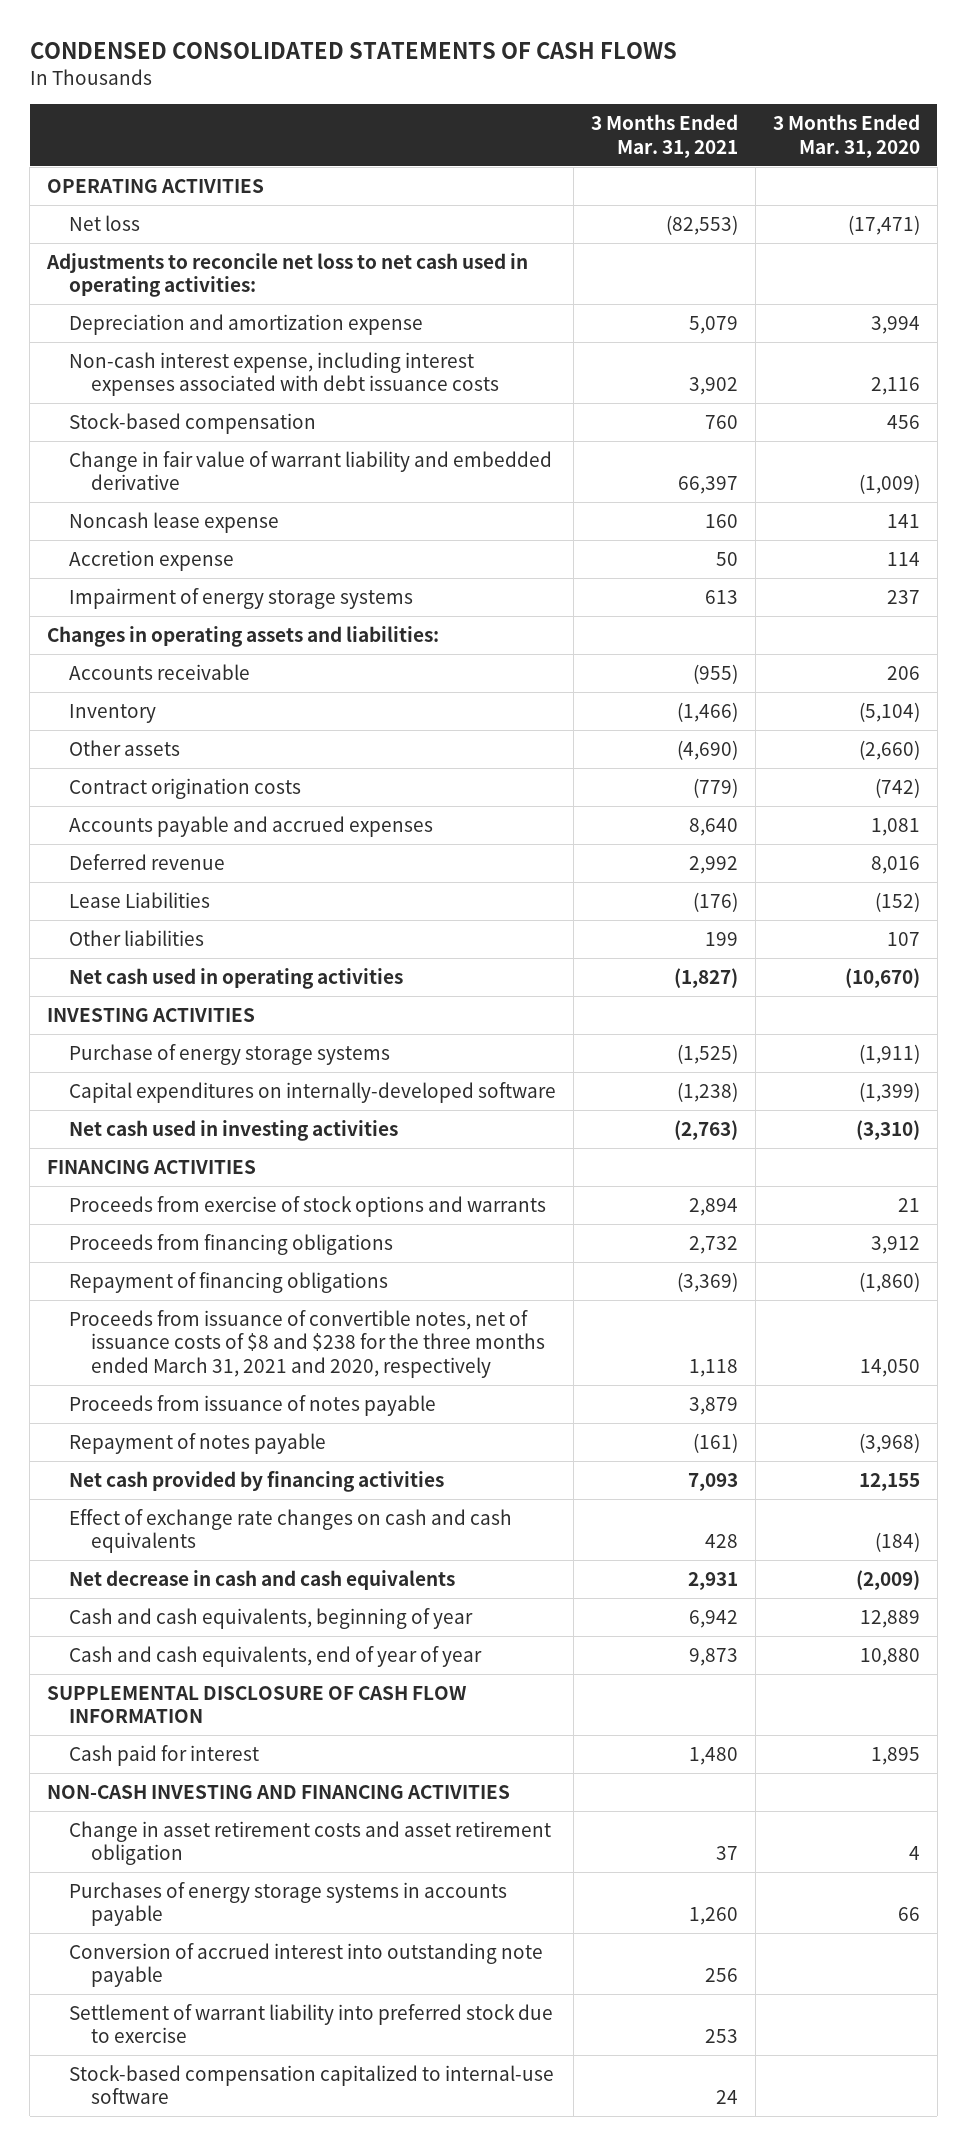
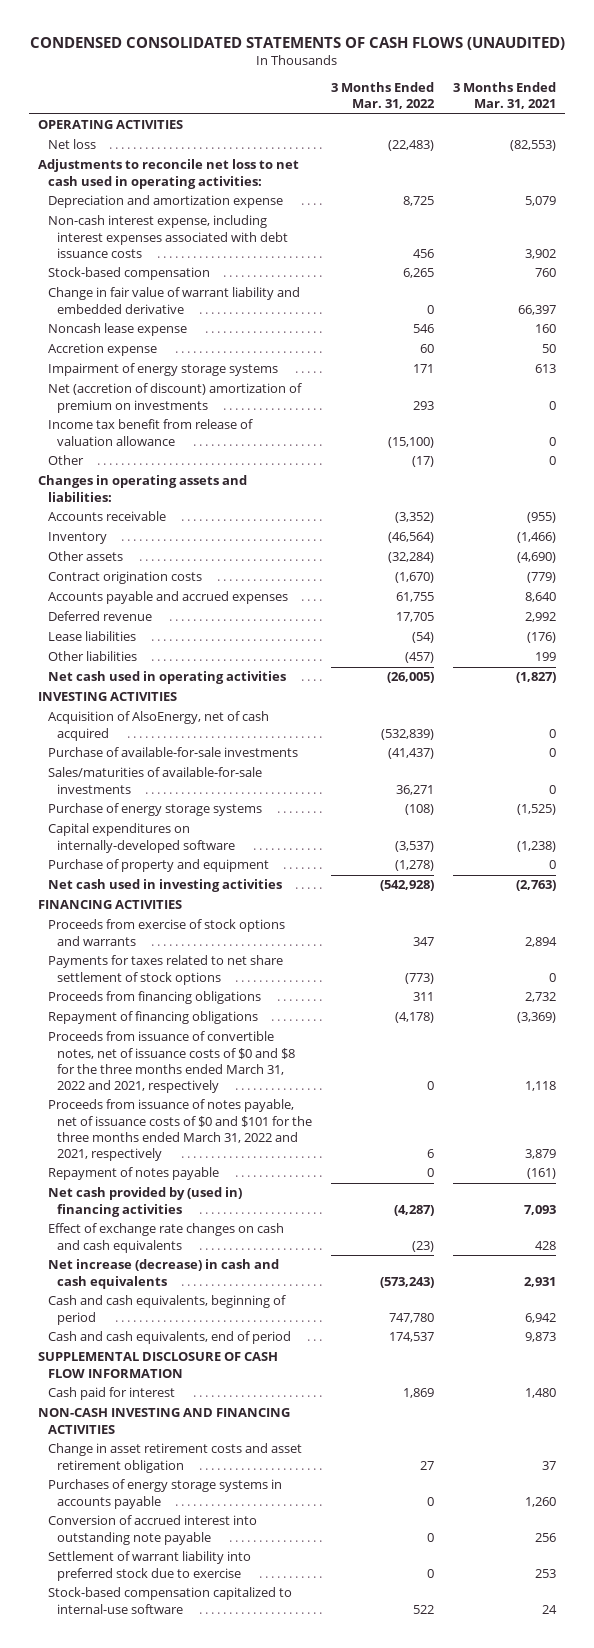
- CONDENSED CONSOLIDATED STATEMENTS OF CASH FLOWS
+ CONDENSED CONSOLIDATED STATEMENTS OF CASH FLOWS (UNAUDITED)
- | 3 Months Ended Mar. 31, 2021 | 3 Months Ended Mar. 31, 2020
+ | 3 Months Ended Mar. 31, 2022 | 3 Months Ended Mar. 31, 2021
+ Net (accretion of discount) amortization of premium on investments | 293 | 0
+ Income tax benefit from release of valuation allowance | (15,100) | 0
+ Other | (17) | 0
- Lease Liabilities | (176) | (152)
+ Lease liabilities | (54) | (176)
+ Acquisition of AlsoEnergy, net of cash acquired | (532,839) | 0
+ Purchase of available-for-sale investments | (41,437) | 0
+ Sales/maturities of available-for-sale investments | 36,271 | 0
+ Purchase of property and equipment | (1,278) | 0
+ Payments for taxes related to net share settlement of stock options | (773) | 0
- Proceeds from issuance of convertible notes, net of issuance costs of $8 and $238 for the three months ended March 31, 2021 and 2020, respectively | 1,118 | 14,050
- Proceeds from issuance of notes payable | 3,879 |
+ Proceeds from issuance of convertible notes, net of issuance costs of $0 and $8 for the three months ended March 31, 2022 and 2021, respectively | 0 | 1,118
+ Proceeds from issuance of notes payable, net of issuance costs of $0 and $101 for the three months ended March 31, 2022 and 2021, respectively | 6 | 3,879
- Net cash provided by financing activities | 7,093 | 12,155
+ Net cash provided by (used in) financing activities | (4,287) | 7,093
- Net decrease in cash and cash equivalents | 2,931 | (2,009)
- Cash and cash equivalents, beginning of year | 6,942 | 12,889
- Cash and cash equivalents, end of year of year | 9,873 | 10,880
+ Net increase (decrease) in cash and cash equivalents | (573,243) | 2,931
+ Cash and cash equivalents, beginning of period | 747,780 | 6,942
+ Cash and cash equivalents, end of period | 174,537 | 9,873

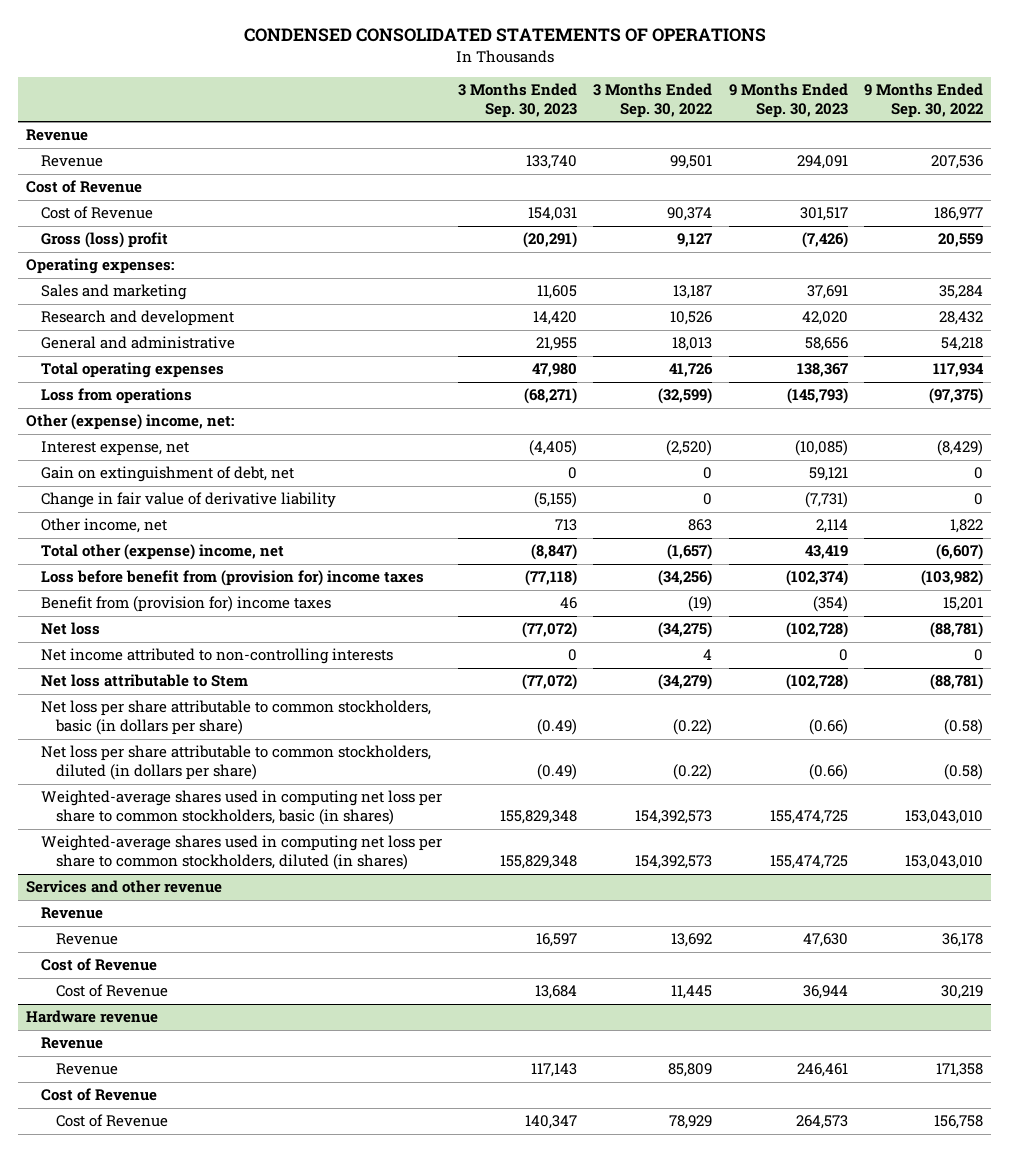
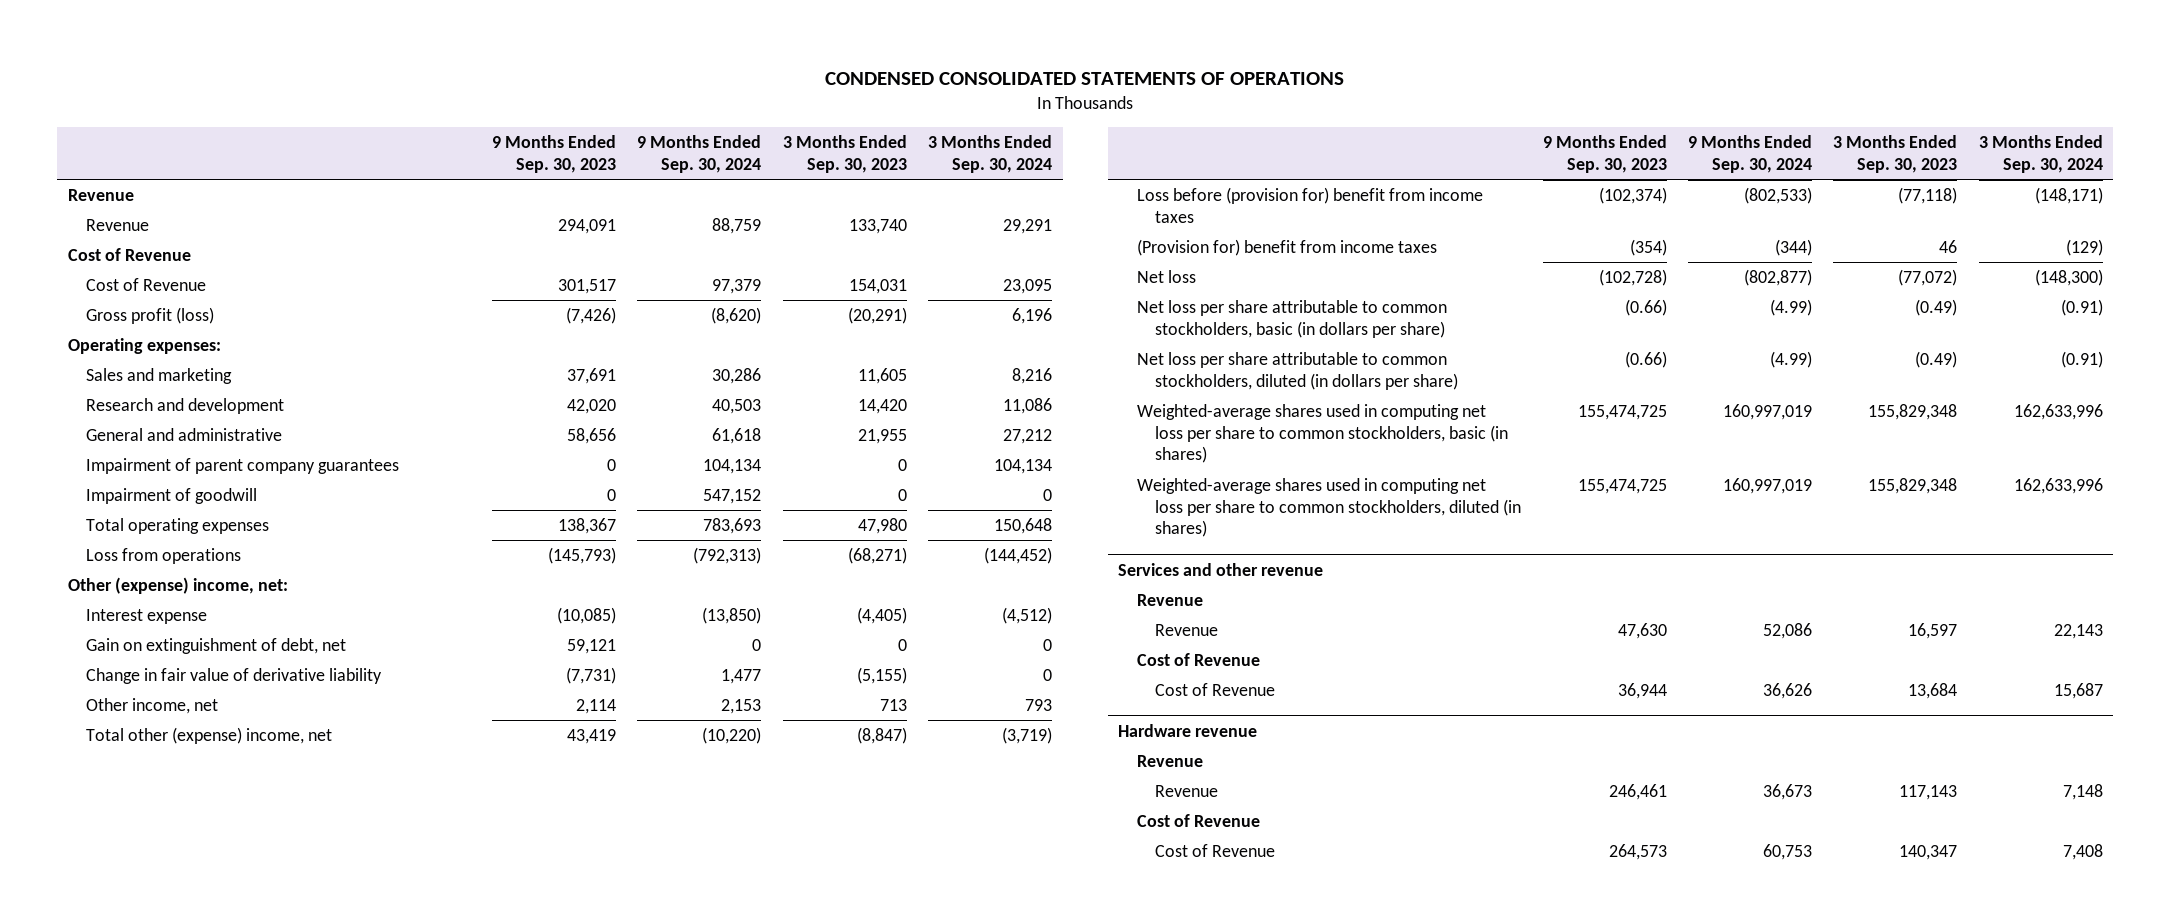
- | 3 Months Ended Sep. 30, 2023 | 3 Months Ended Sep. 30, 2022 | 9 Months Ended Sep. 30, 2023 | 9 Months Ended Sep. 30, 2022
+ | 9 Months Ended Sep. 30, 2023 | 9 Months Ended Sep. 30, 2024 | 3 Months Ended Sep. 30, 2023 | 3 Months Ended Sep. 30, 2024
- Gross (loss) profit | (20,291) | 9,127 | (7,426) | 20,559
+ Gross profit (loss) | (7,426) | (8,620) | (20,291) | 6,196
+ Impairment of parent company guarantees | 0 | 104,134 | 0 | 104,134
+ Impairment of goodwill | 0 | 547,152 | 0 | 0
- Interest expense, net | (4,405) | (2,520) | (10,085) | (8,429)
+ Interest expense | (10,085) | (13,850) | (4,405) | (4,512)
- Loss before benefit from (provision for) income taxes | (77,118) | (34,256) | (102,374) | (103,982)
- Benefit from (provision for) income taxes | 46 | (19) | (354) | 15,201
+ Loss before (provision for) benefit from income taxes | (102,374) | (802,533) | (77,118) | (148,171)
+ (Provision for) benefit from income taxes | (354) | (344) | 46 | (129)
- Net income attributed to non-controlling interests | 0 | 4 | 0 | 0
- Net loss attributable to Stem | (77,072) | (34,279) | (102,728) | (88,781)

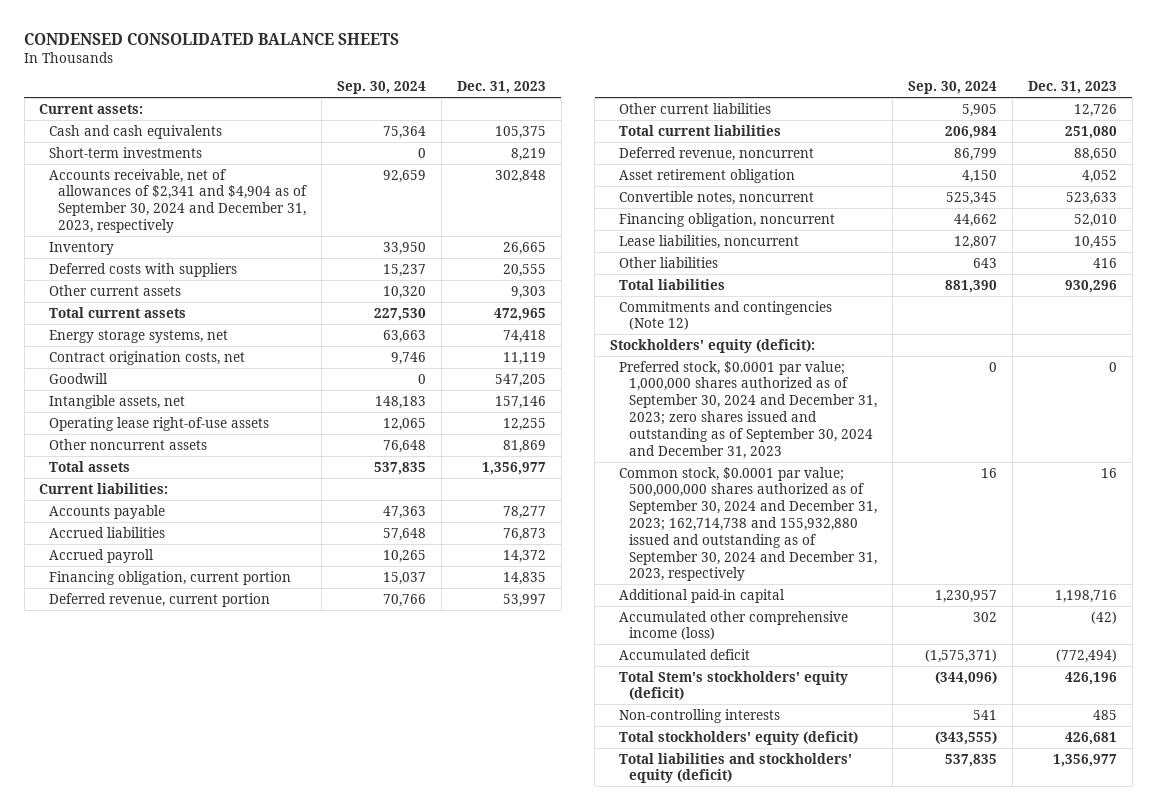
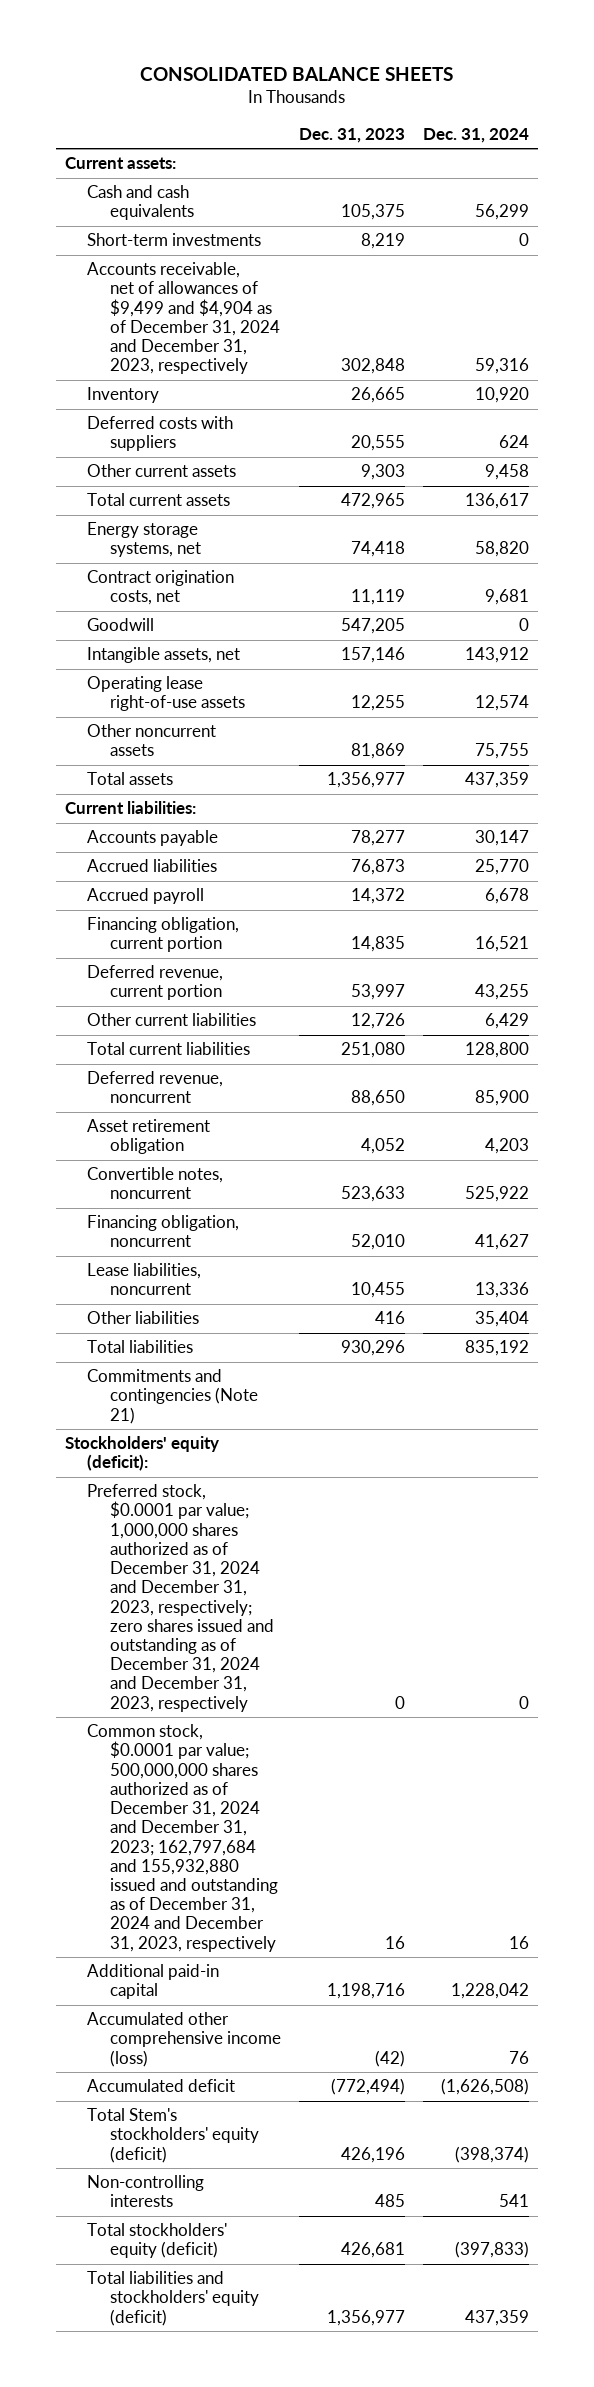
- CONDENSED CONSOLIDATED BALANCE SHEETS
+ CONSOLIDATED BALANCE SHEETS
- | Sep. 30, 2024 | Dec. 31, 2023
+ | Dec. 31, 2023 | Dec. 31, 2024
- Accounts receivable, net of allowances of $2,341 and $4,904 as of September 30, 2024 and December 31, 2023, respectively | 92,659 | 302,848
+ Accounts receivable, net of allowances of $9,499 and $4,904 as of December 31, 2024 and December 31, 2023, respectively | 302,848 | 59,316
- Commitments and contingencies (Note 12)
+ Commitments and contingencies (Note 21)
- Preferred stock, $0.0001 par value; 1,000,000 shares authorized as of September 30, 2024 and December 31, 2023; zero shares issued and outstanding as of September 30, 2024 and December 31, 2023 | 0 | 0
- Common stock, $0.0001 par value; 500,000,000 shares authorized as of September 30, 2024 and December 31, 2023; 162,714,738 and 155,932,880 issued and outstanding as of September 30, 2024 and December 31, 2023, respectively | 16 | 16
+ Preferred stock, $0.0001 par value; 1,000,000 shares authorized as of December 31, 2024 and December 31, 2023, respectively; zero shares issued and outstanding as of December 31, 2024 and December 31, 2023, respectively | 0 | 0
+ Common stock, $0.0001 par value; 500,000,000 shares authorized as of December 31, 2024 and December 31, 2023; 162,797,684 and 155,932,880 issued and outstanding as of December 31, 2024 and December 31, 2023, respectively | 16 | 16

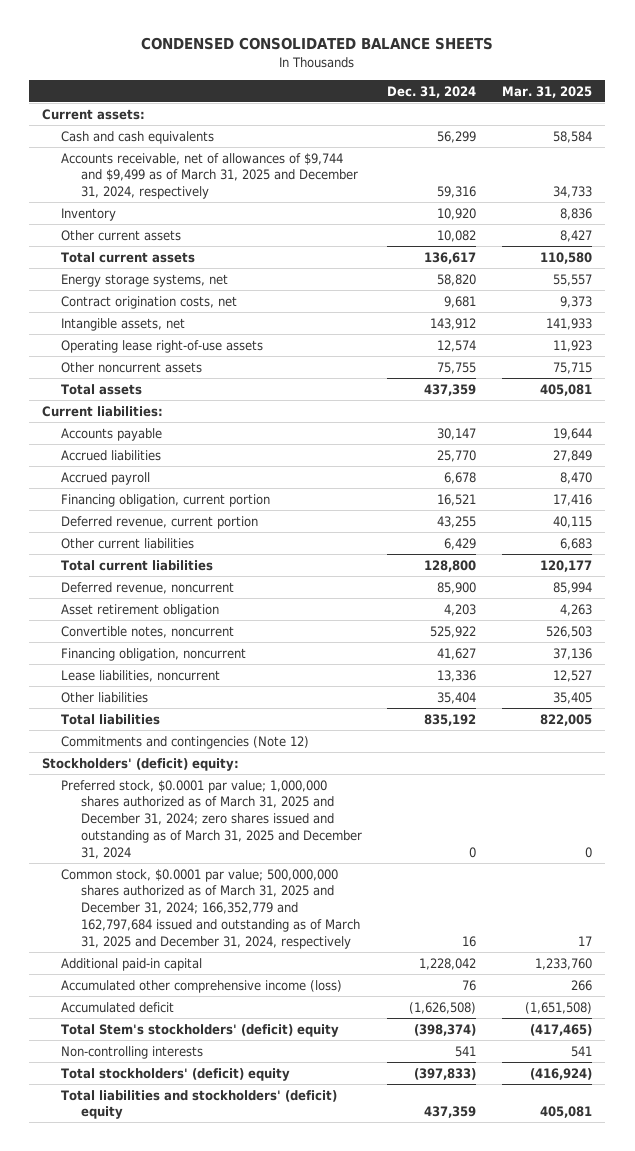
- CONSOLIDATED BALANCE SHEETS
+ CONDENSED CONSOLIDATED BALANCE SHEETS
- | Dec. 31, 2023 | Dec. 31, 2024
+ | Dec. 31, 2024 | Mar. 31, 2025
- Short-term investments | 8,219 | 0
- Accounts receivable, net of allowances of $9,499 and $4,904 as of December 31, 2024 and December 31, 2023, respectively | 302,848 | 59,316
+ Accounts receivable, net of allowances of $9,744 and $9,499 as of March 31, 2025 and December 31, 2024, respectively | 59,316 | 34,733
- Deferred costs with suppliers | 20,555 | 624
- Other current assets | 9,303 | 9,458
+ Other current assets | 10,082 | 8,427
- Goodwill | 547,205 | 0
- Commitments and contingencies (Note 21)
- Stockholders' equity (deficit):
- Preferred stock, $0.0001 par value; 1,000,000 shares authorized as of December 31, 2024 and December 31, 2023, respectively; zero shares issued and outstanding as of December 31, 2024 and December 31, 2023, respectively | 0 | 0
- Common stock, $0.0001 par value; 500,000,000 shares authorized as of December 31, 2024 and December 31, 2023; 162,797,684 and 155,932,880 issued and outstanding as of December 31, 2024 and December 31, 2023, respectively | 16 | 16
+ Commitments and contingencies (Note 12)
+ Stockholders' (deficit) equity:
+ Preferred stock, $0.0001 par value; 1,000,000 shares authorized as of March 31, 2025 and December 31, 2024; zero shares issued and outstanding as of March 31, 2025 and December 31, 2024 | 0 | 0
+ Common stock, $0.0001 par value; 500,000,000 shares authorized as of March 31, 2025 and December 31, 2024; 166,352,779 and 162,797,684 issued and outstanding as of March 31, 2025 and December 31, 2024, respectively | 16 | 17
- Total Stem's stockholders' equity (deficit) | 426,196 | (398,374)
+ Total Stem's stockholders' (deficit) equity | (398,374) | (417,465)
- Total stockholders' equity (deficit) | 426,681 | (397,833)
- Total liabilities and stockholders' equity (deficit) | 1,356,977 | 437,359
+ Total stockholders' (deficit) equity | (397,833) | (416,924)
+ Total liabilities and stockholders' (deficit) equity | 437,359 | 405,081

